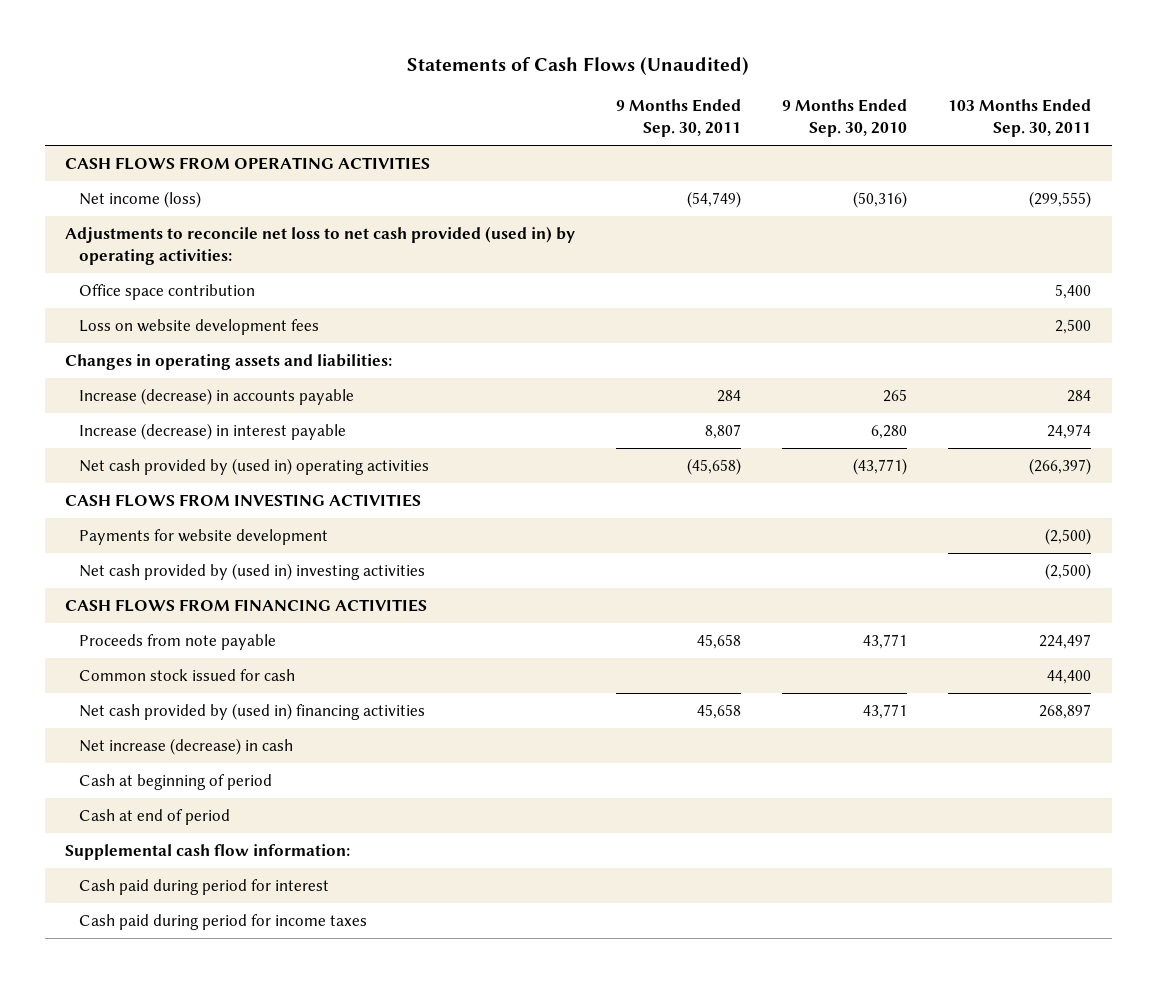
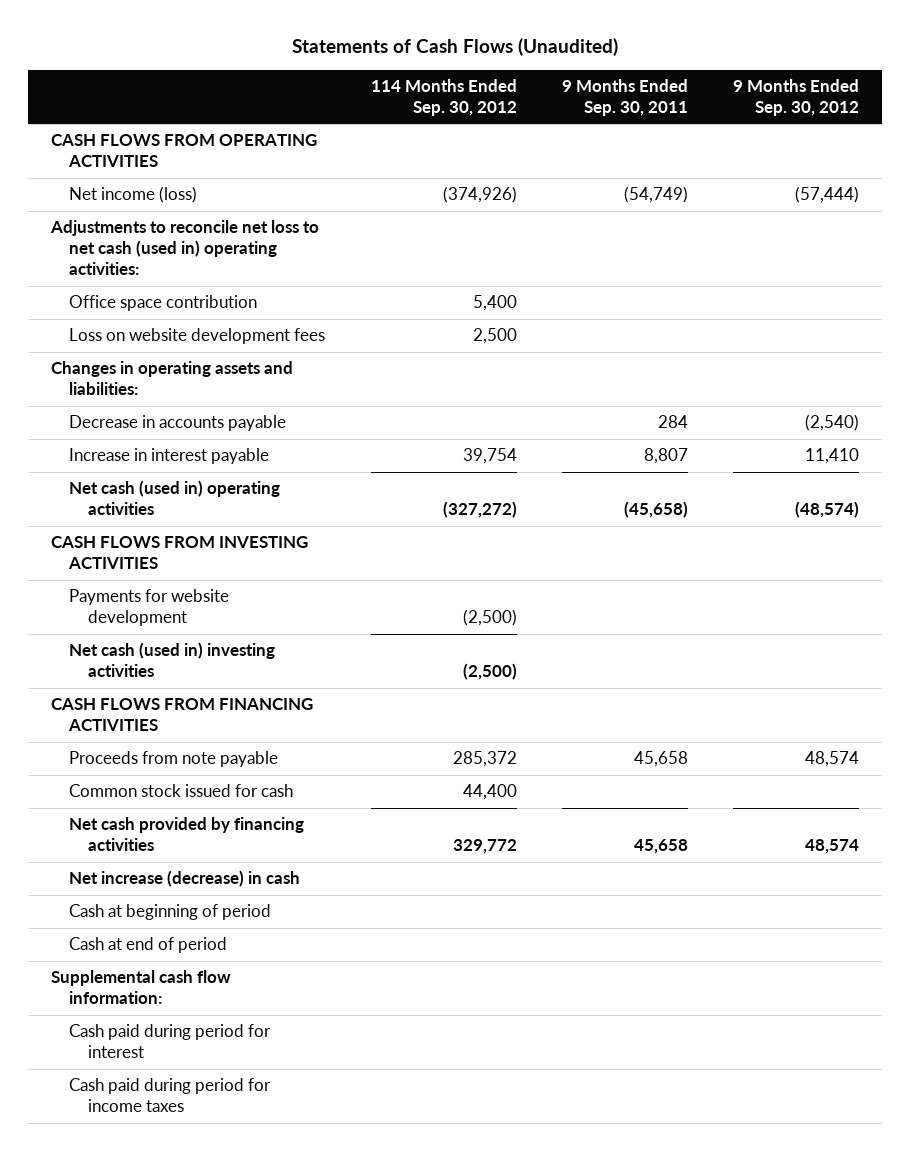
- | 9 Months Ended Sep. 30, 2011 | 9 Months Ended Sep. 30, 2010 | 103 Months Ended Sep. 30, 2011
+ | 114 Months Ended Sep. 30, 2012 | 9 Months Ended Sep. 30, 2011 | 9 Months Ended Sep. 30, 2012
- Adjustments to reconcile net loss to net cash provided (used in) by operating activities:
+ Adjustments to reconcile net loss to net cash (used in) operating activities:
- Increase (decrease) in accounts payable | 284 | 265 | 284
- Increase (decrease) in interest payable | 8,807 | 6,280 | 24,974
- Net cash provided by (used in) operating activities | (45,658) | (43,771) | (266,397)
+ Decrease in accounts payable | | 284 | (2,540)
+ Increase in interest payable | 39,754 | 8,807 | 11,410
+ Net cash (used in) operating activities | (327,272) | (45,658) | (48,574)
- Net cash provided by (used in) investing activities | | | (2,500)
+ Net cash (used in) investing activities | (2,500) | |
- Net cash provided by (used in) financing activities | 45,658 | 43,771 | 268,897
+ Net cash provided by financing activities | 329,772 | 45,658 | 48,574

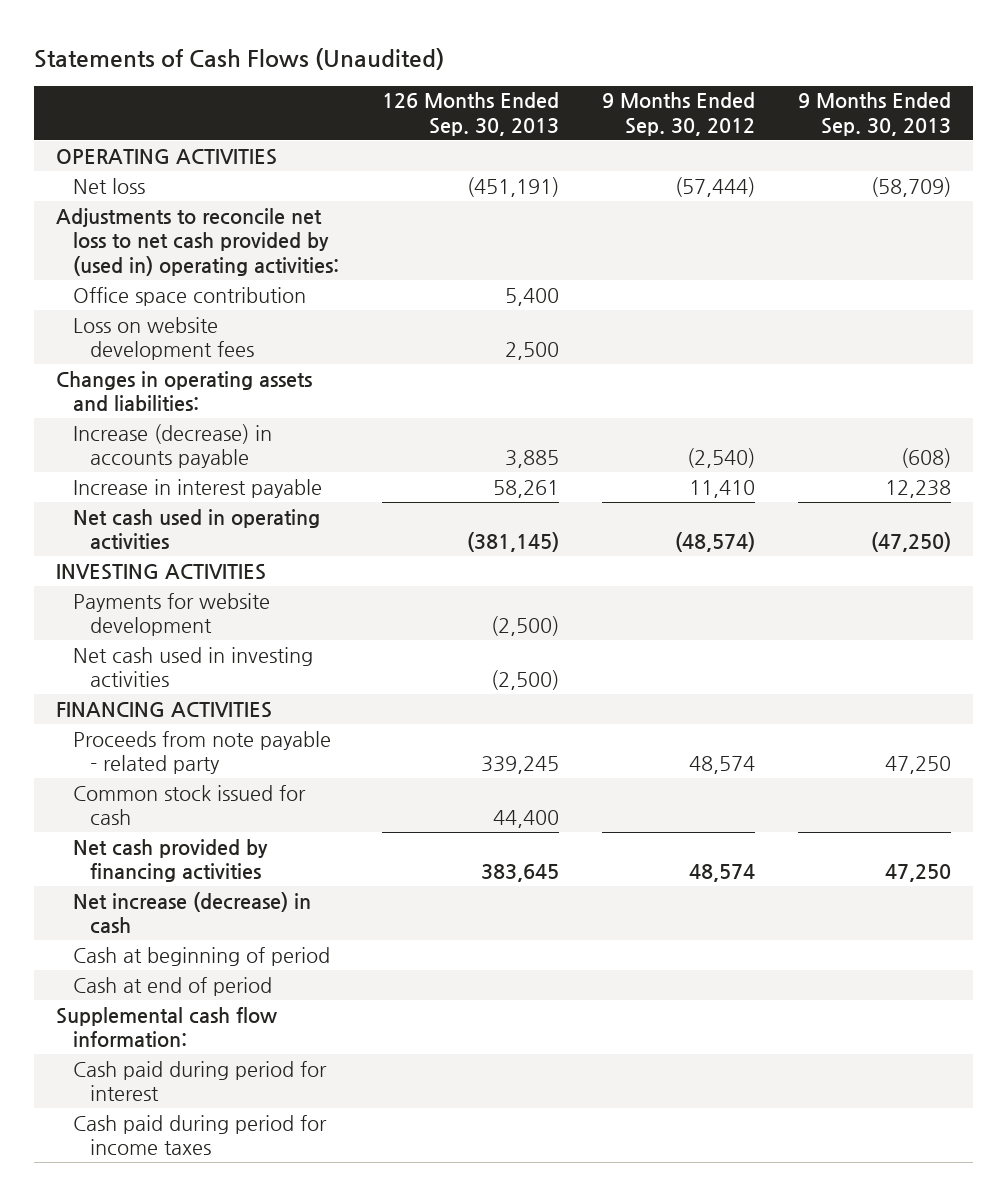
- | 114 Months Ended Sep. 30, 2012 | 9 Months Ended Sep. 30, 2011 | 9 Months Ended Sep. 30, 2012
+ | 126 Months Ended Sep. 30, 2013 | 9 Months Ended Sep. 30, 2012 | 9 Months Ended Sep. 30, 2013
- CASH FLOWS FROM OPERATING ACTIVITIES
- Net income (loss) | (374,926) | (54,749) | (57,444)
- Adjustments to reconcile net loss to net cash (used in) operating activities:
+ OPERATING ACTIVITIES
+ Net loss | (451,191) | (57,444) | (58,709)
+ Adjustments to reconcile net loss to net cash provided by (used in) operating activities:
- Decrease in accounts payable | | 284 | (2,540)
+ Increase (decrease) in accounts payable | 3,885 | (2,540) | (608)
- Net cash (used in) operating activities | (327,272) | (45,658) | (48,574)
- CASH FLOWS FROM INVESTING ACTIVITIES
+ Net cash used in operating activities | (381,145) | (48,574) | (47,250)
+ INVESTING ACTIVITIES
- Net cash (used in) investing activities | (2,500) | |
- CASH FLOWS FROM FINANCING ACTIVITIES
- Proceeds from note payable | 285,372 | 45,658 | 48,574
+ Net cash used in investing activities | (2,500) | |
+ FINANCING ACTIVITIES
+ Proceeds from note payable - related party | 339,245 | 48,574 | 47,250

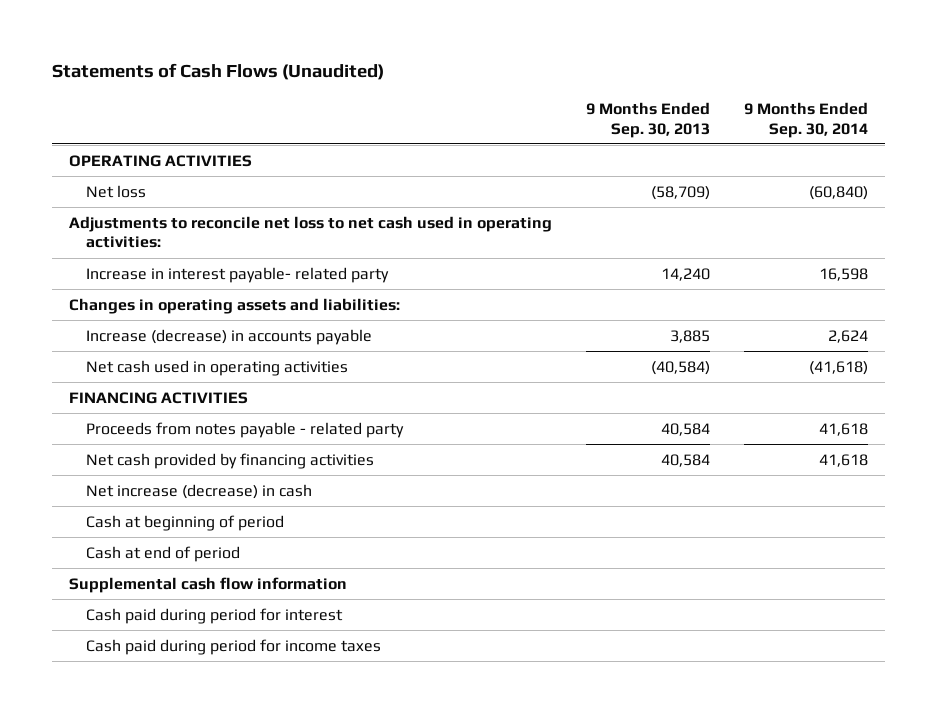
- | 126 Months Ended Sep. 30, 2013 | 9 Months Ended Sep. 30, 2012 | 9 Months Ended Sep. 30, 2013
+ | 9 Months Ended Sep. 30, 2013 | 9 Months Ended Sep. 30, 2014
- Adjustments to reconcile net loss to net cash provided by (used in) operating activities:
- Office space contribution | 5,400 | |
- Loss on website development fees | 2,500 | |
+ Adjustments to reconcile net loss to net cash used in operating activities:
+ Increase in interest payable- related party | 14,240 | 16,598
- Increase (decrease) in accounts payable | 3,885 | (2,540) | (608)
- Increase in interest payable | 58,261 | 11,410 | 12,238
- Net cash used in operating activities | (381,145) | (48,574) | (47,250)
- INVESTING ACTIVITIES
- Payments for website development | (2,500) | |
- Net cash used in investing activities | (2,500) | |
+ Increase (decrease) in accounts payable | 3,885 | 2,624
+ Net cash used in operating activities | (40,584) | (41,618)
- Proceeds from note payable - related party | 339,245 | 48,574 | 47,250
- Common stock issued for cash | 44,400 | |
- Net cash provided by financing activities | 383,645 | 48,574 | 47,250
+ Proceeds from notes payable - related party | 40,584 | 41,618
+ Net cash provided by financing activities | 40,584 | 41,618
- Supplemental cash flow information:
+ Supplemental cash flow information

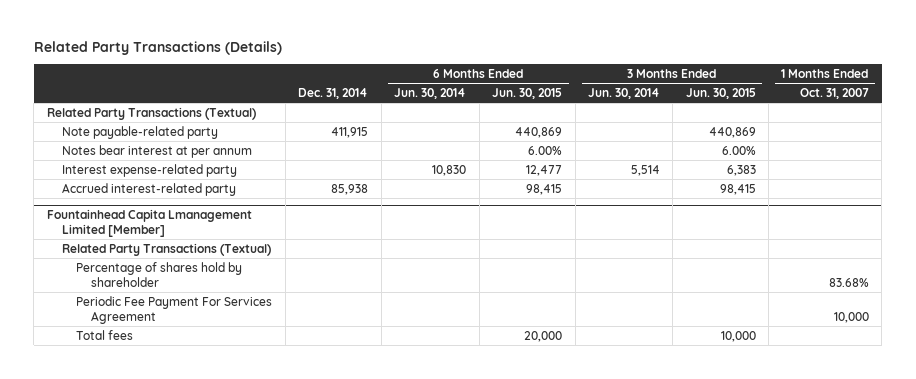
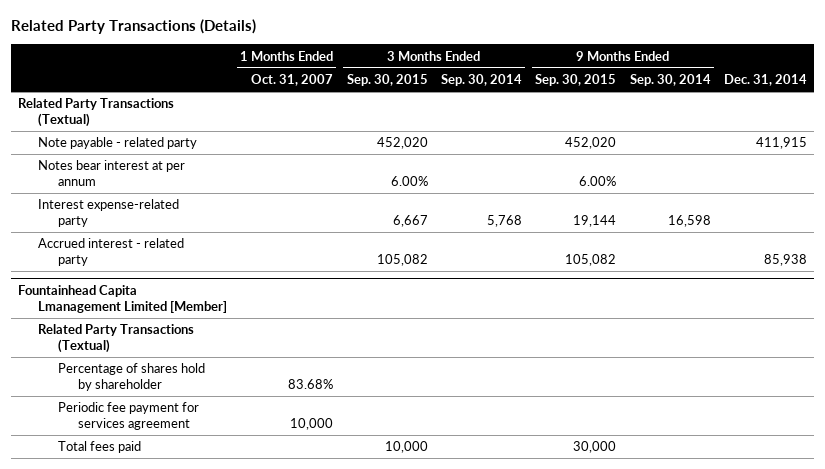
- | Dec. 31, 2014 | 6 Months Ended Jun. 30, 2014 | 6 Months Ended Jun. 30, 2015 | 3 Months Ended Jun. 30, 2014 | 3 Months Ended Jun. 30, 2015 | 1 Months Ended Oct. 31, 2007
+ | 1 Months Ended Oct. 31, 2007 | 3 Months Ended Sep. 30, 2015 | 3 Months Ended Sep. 30, 2014 | 9 Months Ended Sep. 30, 2015 | 9 Months Ended Sep. 30, 2014 | Dec. 31, 2014
- Note payable-related party | 411,915 | | 440,869 | | 440,869 |
+ Note payable - related party | | 452,020 | | 452,020 | | 411,915
- Accrued interest-related party | 85,938 | | 98,415 | | 98,415 |
+ Accrued interest - related party | | 105,082 | | 105,082 | | 85,938
@ Fountainhead Capita Lmanagement Limited [Member]
- Periodic Fee Payment For Services Agreement | | | | | | 10,000
- Total fees | | | 20,000 | | 10,000 |
+ Periodic fee payment for services agreement | 10,000 | | | | |
+ Total fees paid | | 10,000 | | 30,000 | |

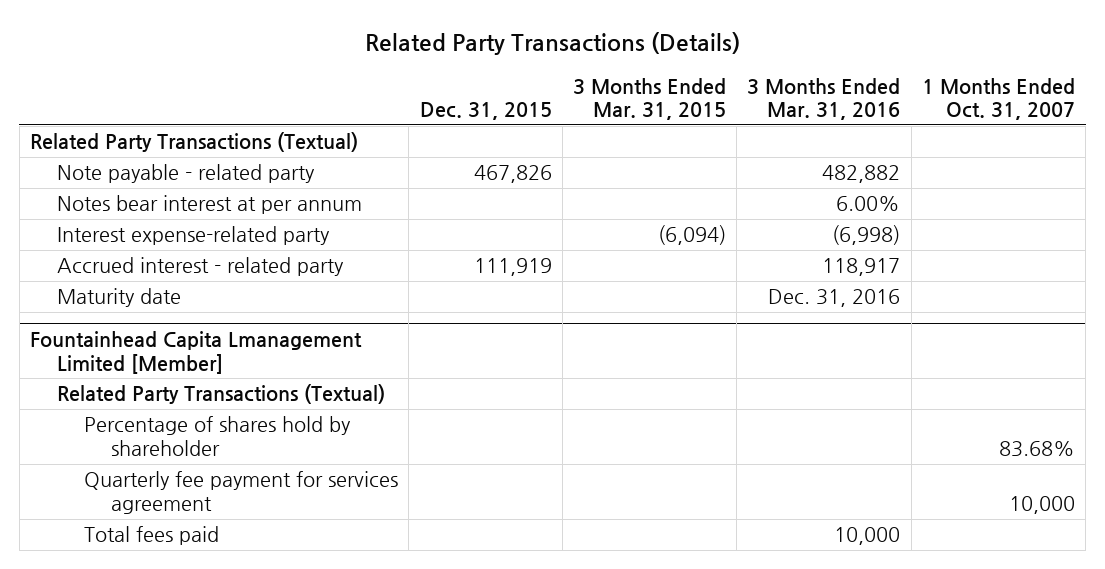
- | 1 Months Ended Oct. 31, 2007 | 3 Months Ended Sep. 30, 2015 | 3 Months Ended Sep. 30, 2014 | 9 Months Ended Sep. 30, 2015 | 9 Months Ended Sep. 30, 2014 | Dec. 31, 2014
+ | Dec. 31, 2015 | 3 Months Ended Mar. 31, 2015 | 3 Months Ended Mar. 31, 2016 | 1 Months Ended Oct. 31, 2007
+ Maturity date | | | Dec. 31, 2016 |
@ Fountainhead Capita Lmanagement Limited [Member]
- Periodic fee payment for services agreement | 10,000 | | | | |
+ Quarterly fee payment for services agreement | | | | 10,000

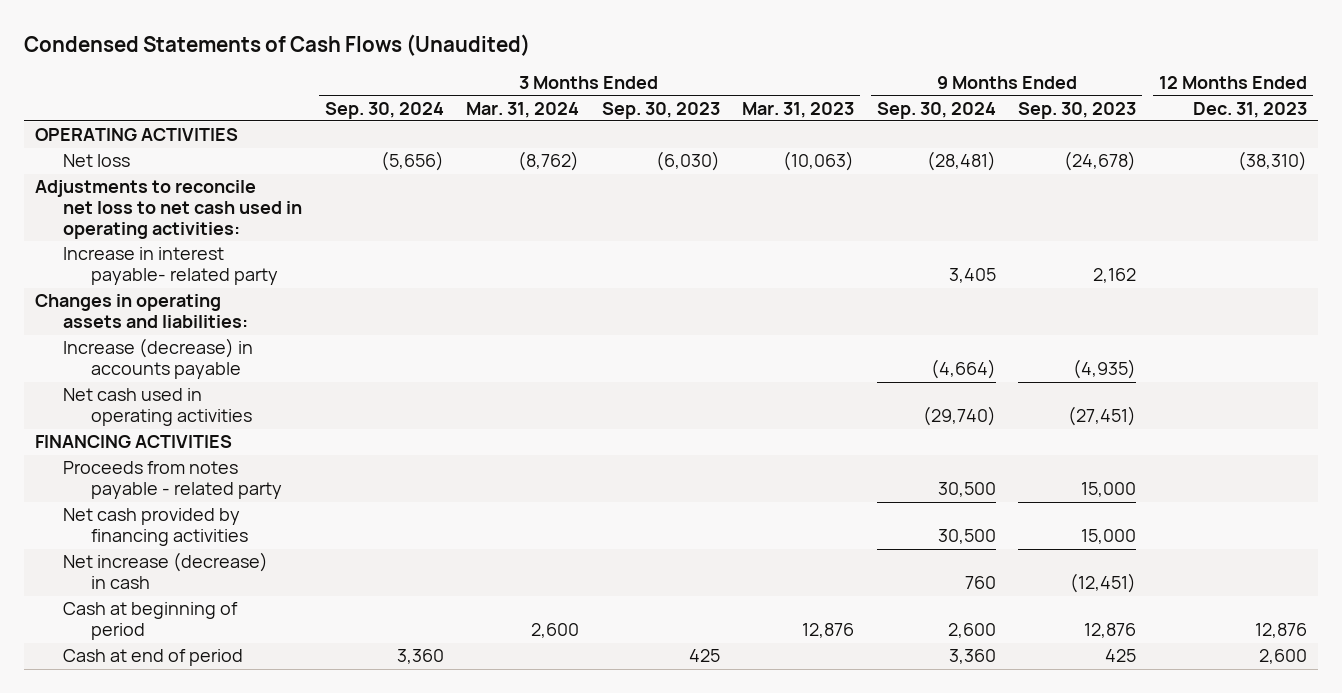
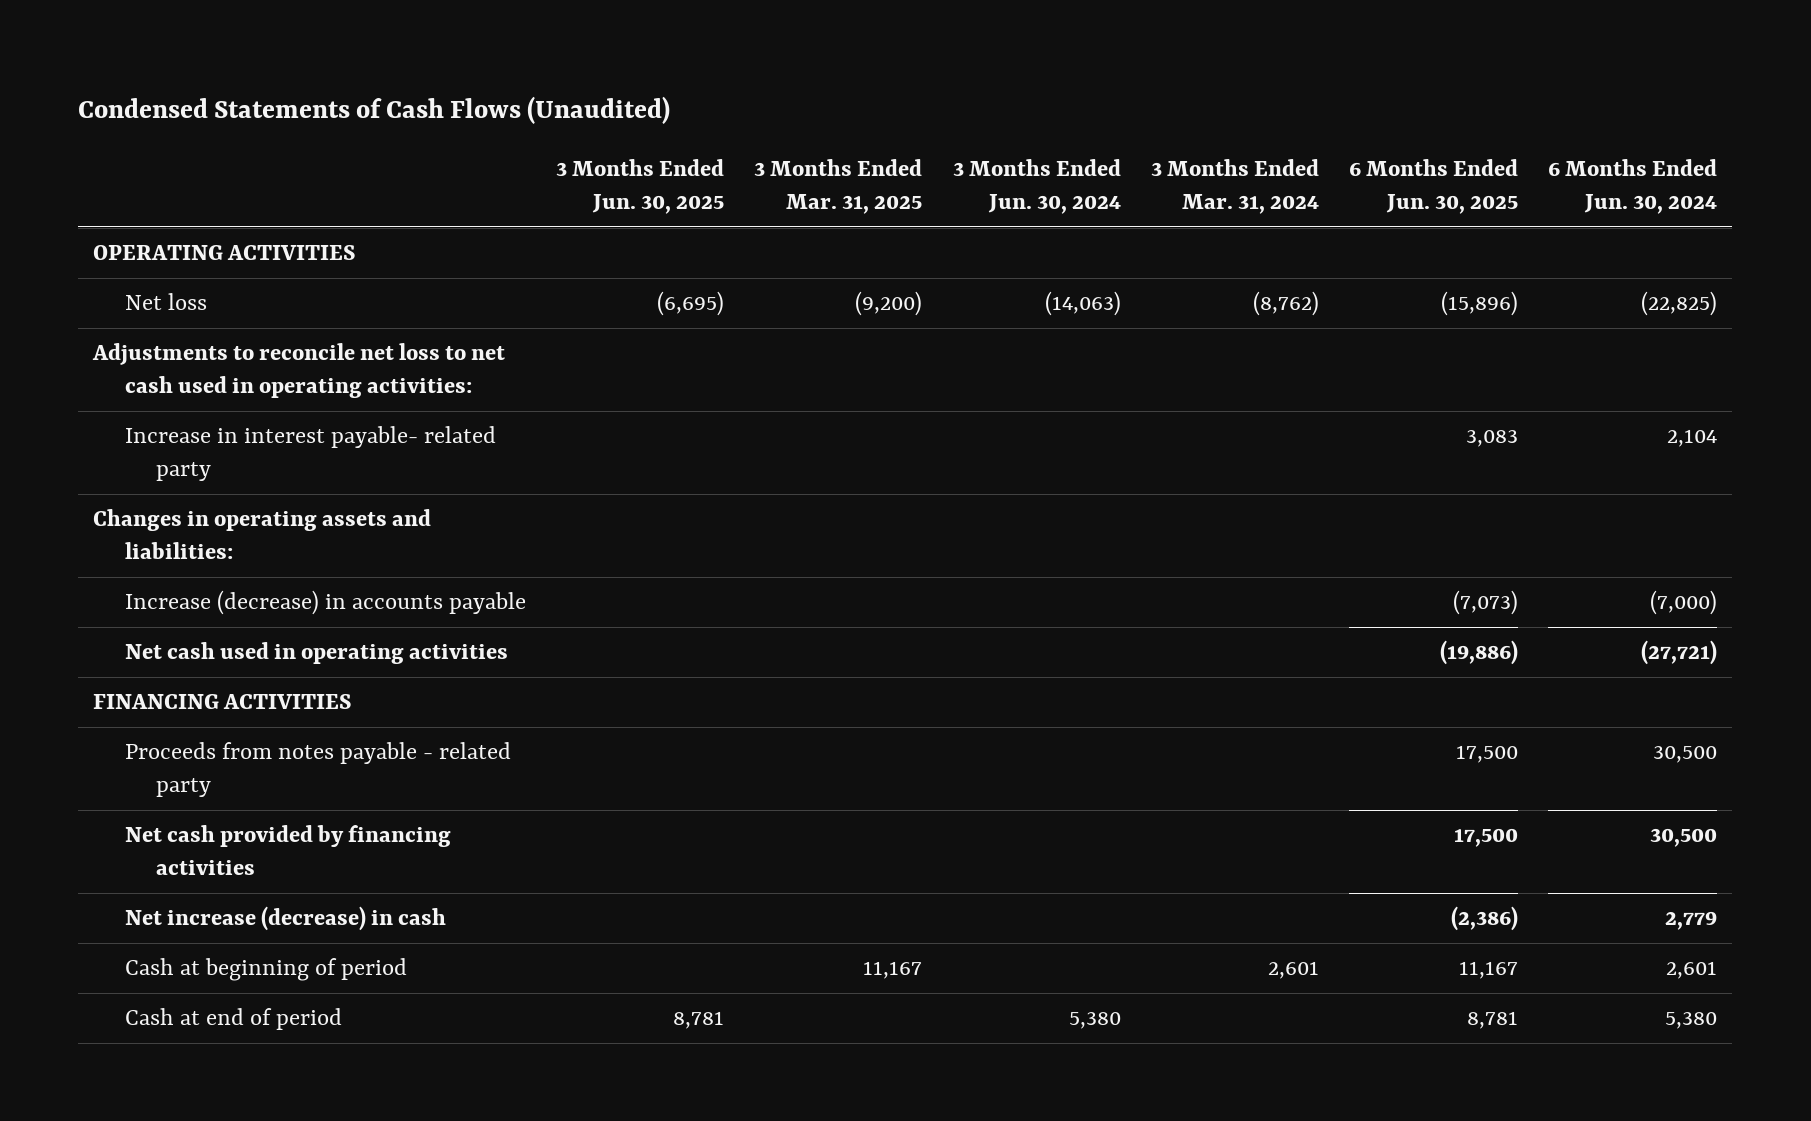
- | 3 Months Ended Sep. 30, 2024 | 3 Months Ended Mar. 31, 2024 | 3 Months Ended Sep. 30, 2023 | 3 Months Ended Mar. 31, 2023 | 9 Months Ended Sep. 30, 2024 | 9 Months Ended Sep. 30, 2023 | 12 Months Ended Dec. 31, 2023
+ | 3 Months Ended Jun. 30, 2025 | 3 Months Ended Mar. 31, 2025 | 3 Months Ended Jun. 30, 2024 | 3 Months Ended Mar. 31, 2024 | 6 Months Ended Jun. 30, 2025 | 6 Months Ended Jun. 30, 2024
- Cash at beginning of period | | 2,600 | | 12,876 | 2,600 | 12,876 | 12,876
+ Cash at beginning of period | | 11,167 | | 2,601 | 11,167 | 2,601

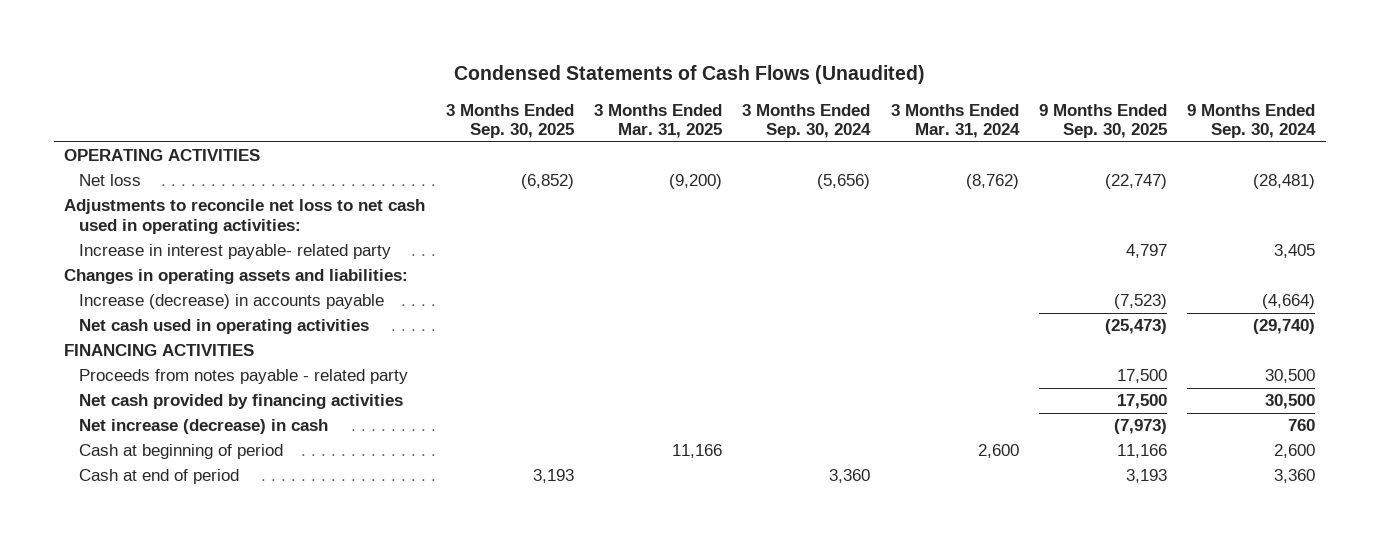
- | 3 Months Ended Jun. 30, 2025 | 3 Months Ended Mar. 31, 2025 | 3 Months Ended Jun. 30, 2024 | 3 Months Ended Mar. 31, 2024 | 6 Months Ended Jun. 30, 2025 | 6 Months Ended Jun. 30, 2024
+ | 3 Months Ended Sep. 30, 2025 | 3 Months Ended Mar. 31, 2025 | 3 Months Ended Sep. 30, 2024 | 3 Months Ended Mar. 31, 2024 | 9 Months Ended Sep. 30, 2025 | 9 Months Ended Sep. 30, 2024
- Cash at beginning of period | | 11,167 | | 2,601 | 11,167 | 2,601
+ Cash at beginning of period | | 11,166 | | 2,600 | 11,166 | 2,600

